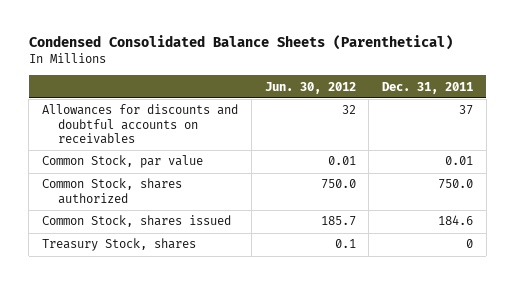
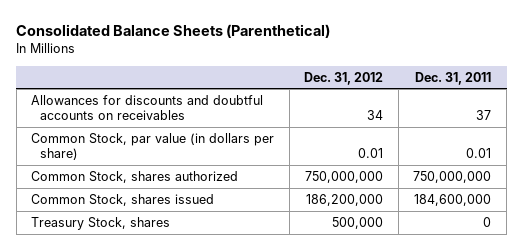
- Condensed Consolidated Balance Sheets (Parenthetical)
+ Consolidated Balance Sheets (Parenthetical)
- | Jun. 30, 2012 | Dec. 31, 2011
+ | Dec. 31, 2012 | Dec. 31, 2011
- Common Stock, par value | 0.01 | 0.01
- Common Stock, shares authorized | 750.0 | 750.0
- Common Stock, shares issued | 185.7 | 184.6
+ Common Stock, par value (in dollars per share) | 0.01 | 0.01
+ Common Stock, shares authorized | 750,000,000 | 750,000,000
+ Common Stock, shares issued | 186,200,000 | 184,600,000

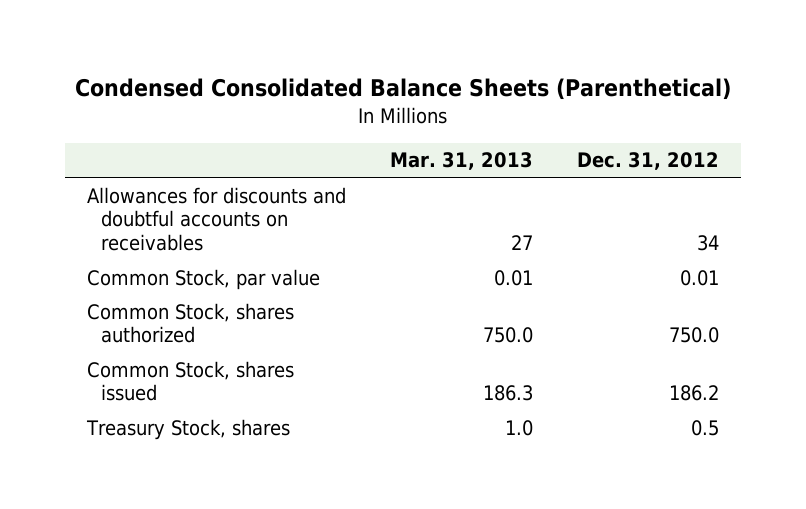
- Consolidated Balance Sheets (Parenthetical)
+ Condensed Consolidated Balance Sheets (Parenthetical)
- | Dec. 31, 2012 | Dec. 31, 2011
+ | Mar. 31, 2013 | Dec. 31, 2012
- Common Stock, par value (in dollars per share) | 0.01 | 0.01
- Common Stock, shares authorized | 750,000,000 | 750,000,000
- Common Stock, shares issued | 186,200,000 | 184,600,000
- Treasury Stock, shares | 500,000 | 0
+ Common Stock, par value | 0.01 | 0.01
+ Common Stock, shares authorized | 750.0 | 750.0
+ Common Stock, shares issued | 186.3 | 186.2
+ Treasury Stock, shares | 1.0 | 0.5

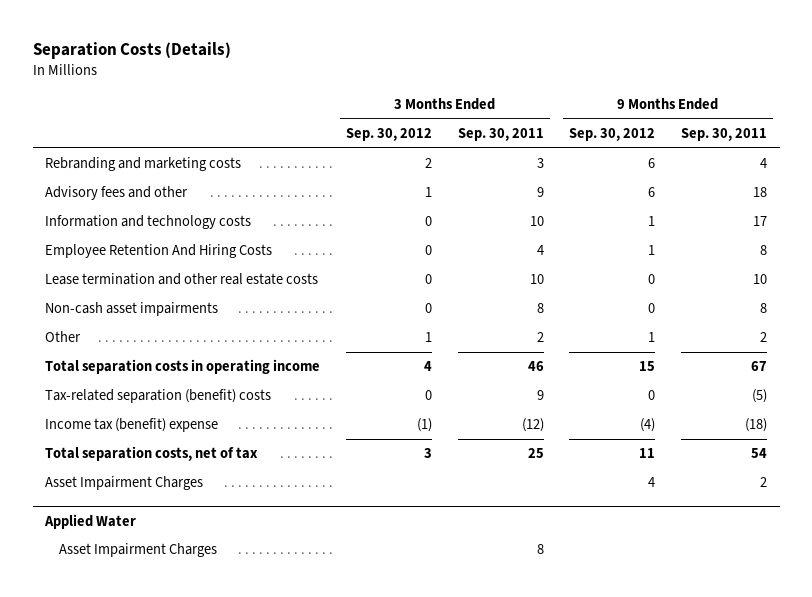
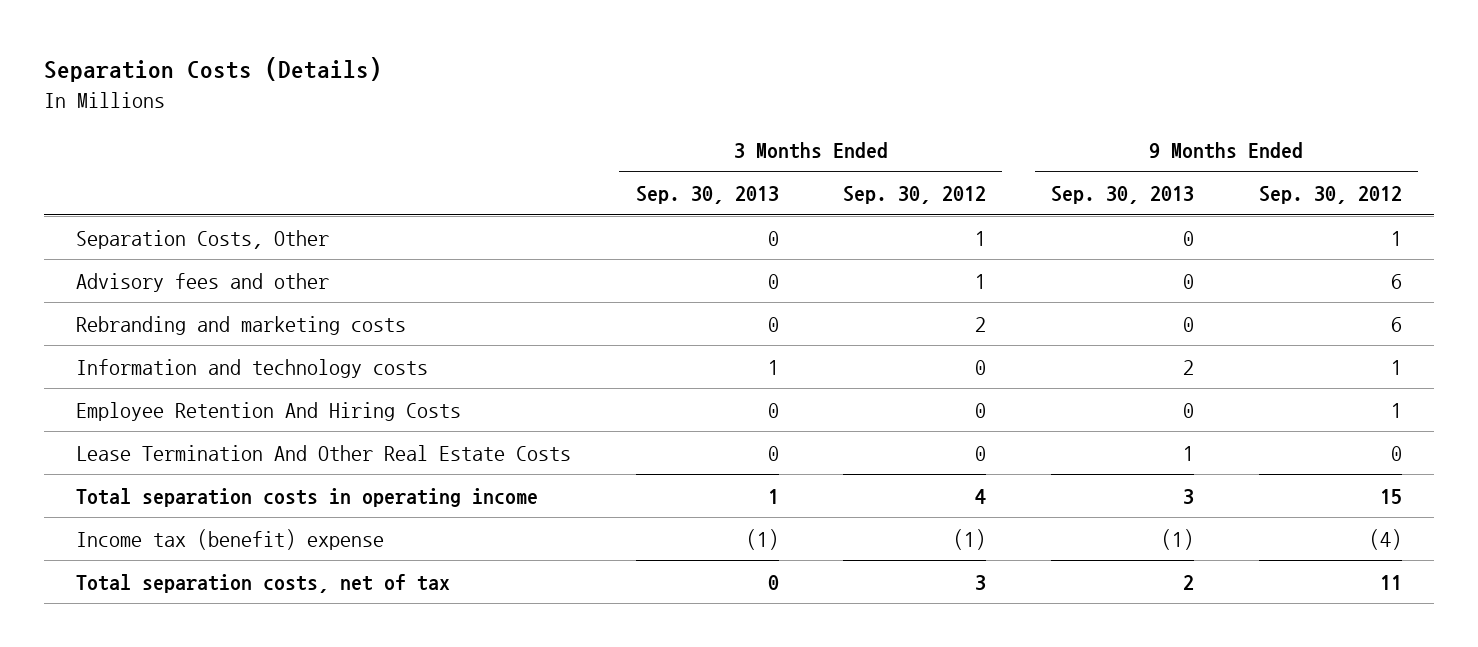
- | 3 Months Ended Sep. 30, 2012 | 3 Months Ended Sep. 30, 2011 | 9 Months Ended Sep. 30, 2012 | 9 Months Ended Sep. 30, 2011
+ | 3 Months Ended Sep. 30, 2013 | 3 Months Ended Sep. 30, 2012 | 9 Months Ended Sep. 30, 2013 | 9 Months Ended Sep. 30, 2012
+ Separation Costs, Other | 0 | 1 | 0 | 1
moved down: Rebranding and marketing costs | 0 | 2 | 0 | 6
- Lease termination and other real estate costs | 0 | 10 | 0 | 10
- Non-cash asset impairments | 0 | 8 | 0 | 8
- Other | 1 | 2 | 1 | 2
+ Lease Termination And Other Real Estate Costs | 0 | 0 | 1 | 0
- Tax-related separation (benefit) costs | 0 | 9 | 0 | (5)
- Asset Impairment Charges | | | 4 | 2
- Applied Water
- Asset Impairment Charges | | 8 | |

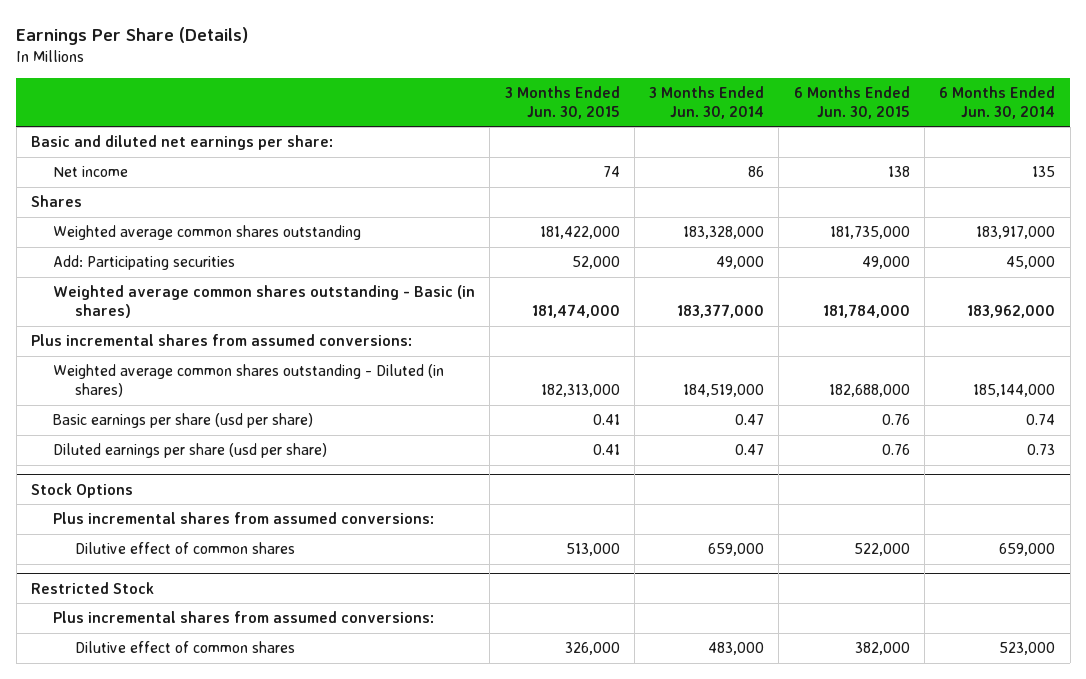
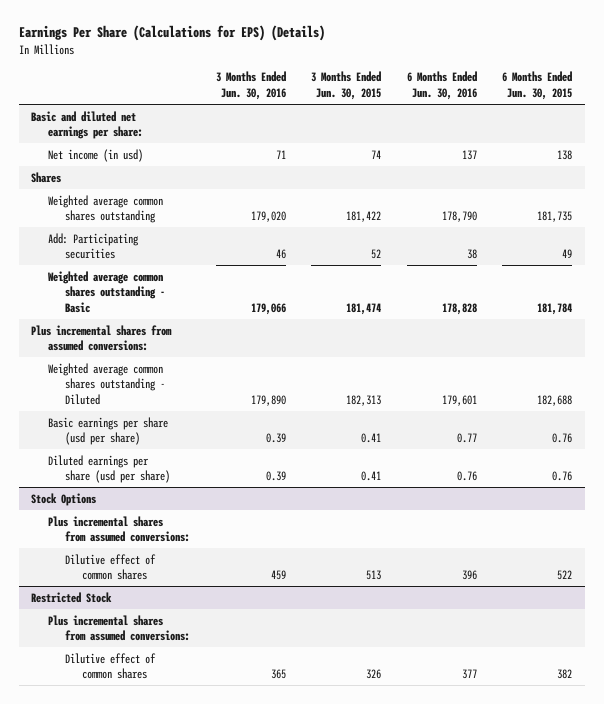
- Earnings Per Share (Details)
+ Earnings Per Share (Calculations for EPS) (Details)
- | 3 Months Ended Jun. 30, 2015 | 3 Months Ended Jun. 30, 2014 | 6 Months Ended Jun. 30, 2015 | 6 Months Ended Jun. 30, 2014
+ | 3 Months Ended Jun. 30, 2016 | 3 Months Ended Jun. 30, 2015 | 6 Months Ended Jun. 30, 2016 | 6 Months Ended Jun. 30, 2015
- Net income | 74 | 86 | 138 | 135
+ Net income (in usd) | 71 | 74 | 137 | 138
- Weighted average common shares outstanding | 181,422,000 | 183,328,000 | 181,735,000 | 183,917,000
- Add: Participating securities | 52,000 | 49,000 | 49,000 | 45,000
- Weighted average common shares outstanding - Basic (in shares) | 181,474,000 | 183,377,000 | 181,784,000 | 183,962,000
+ Weighted average common shares outstanding | 179,020 | 181,422 | 178,790 | 181,735
+ Add: Participating securities | 46 | 52 | 38 | 49
+ Weighted average common shares outstanding - Basic | 179,066 | 181,474 | 178,828 | 181,784
- Weighted average common shares outstanding - Diluted (in shares) | 182,313,000 | 184,519,000 | 182,688,000 | 185,144,000
+ Weighted average common shares outstanding - Diluted | 179,890 | 182,313 | 179,601 | 182,688
@ Stock Options
- Dilutive effect of common shares | 513,000 | 659,000 | 522,000 | 659,000
+ Dilutive effect of common shares | 459 | 513 | 396 | 522
@ Restricted Stock
- Dilutive effect of common shares | 326,000 | 483,000 | 382,000 | 523,000
+ Dilutive effect of common shares | 365 | 326 | 377 | 382

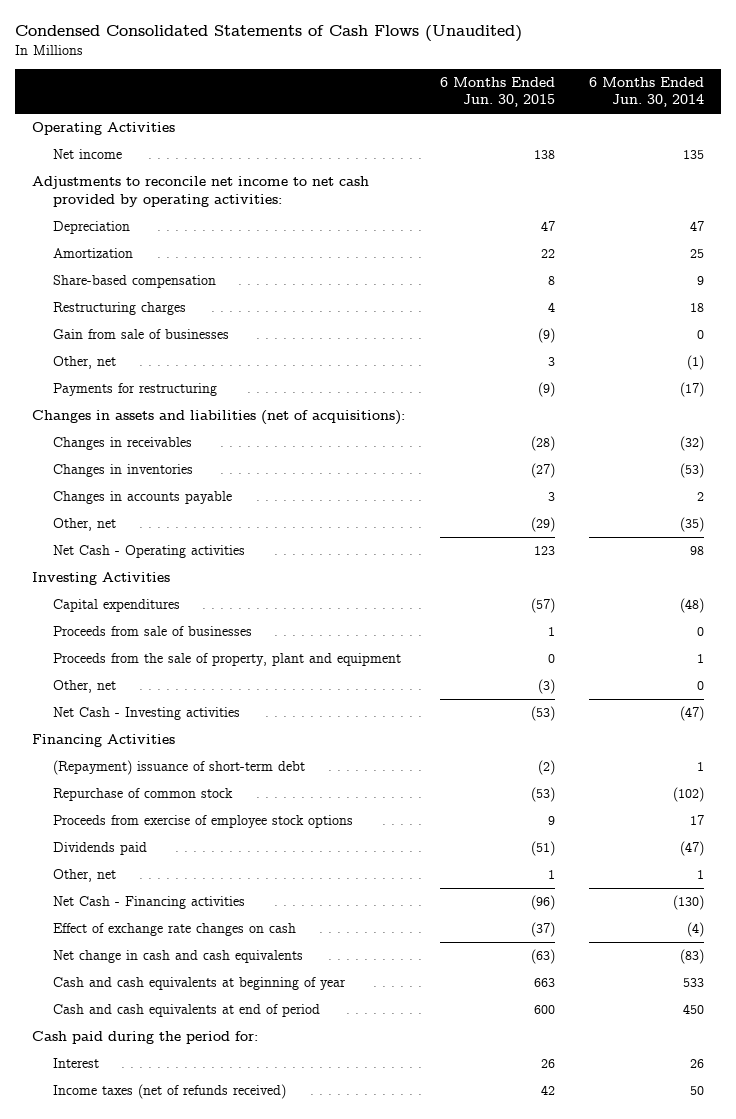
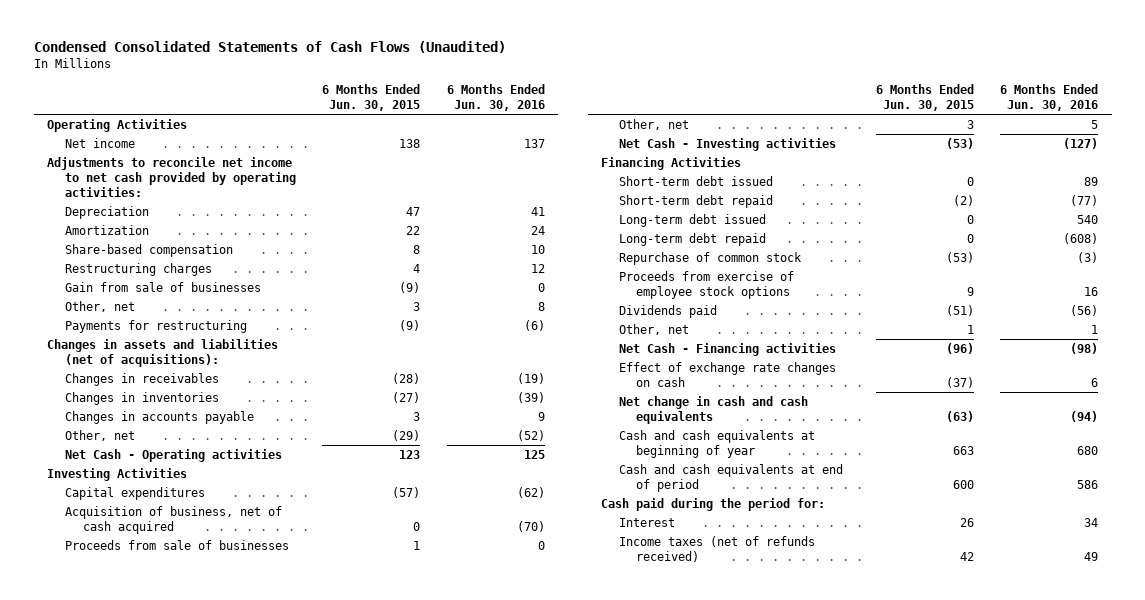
- | 6 Months Ended Jun. 30, 2015 | 6 Months Ended Jun. 30, 2014
+ | 6 Months Ended Jun. 30, 2015 | 6 Months Ended Jun. 30, 2016
+ Acquisition of business, net of cash acquired | 0 | (70)
- Proceeds from the sale of property, plant and equipment | 0 | 1
- Other, net | (3) | 0
+ Other, net | 3 | 5
- (Repayment) issuance of short-term debt | (2) | 1
+ Short-term debt issued | 0 | 89
+ Short-term debt repaid | (2) | (77)
+ Long-term debt issued | 0 | 540
+ Long-term debt repaid | 0 | (608)

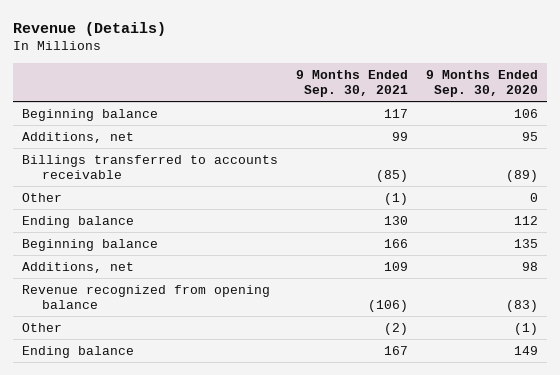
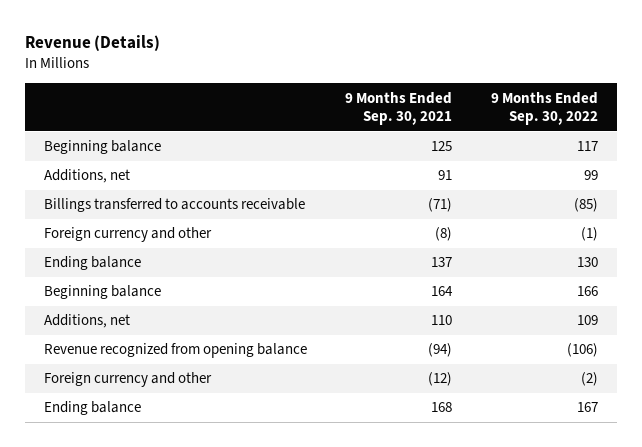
- | 9 Months Ended Sep. 30, 2021 | 9 Months Ended Sep. 30, 2020
+ | 9 Months Ended Sep. 30, 2021 | 9 Months Ended Sep. 30, 2022
- Beginning balance | 117 | 106
- Additions, net | 99 | 95
- Billings transferred to accounts receivable | (85) | (89)
- Other | (1) | 0
- Ending balance | 130 | 112
- Beginning balance | 166 | 135
- Additions, net | 109 | 98
- Revenue recognized from opening balance | (106) | (83)
- Other | (2) | (1)
- Ending balance | 167 | 149
+ Beginning balance | 125 | 117
+ Additions, net | 91 | 99
+ Billings transferred to accounts receivable | (71) | (85)
+ Foreign currency and other | (8) | (1)
+ Ending balance | 137 | 130
+ Beginning balance | 164 | 166
+ Additions, net | 110 | 109
+ Revenue recognized from opening balance | (94) | (106)
+ Foreign currency and other | (12) | (2)
+ Ending balance | 168 | 167

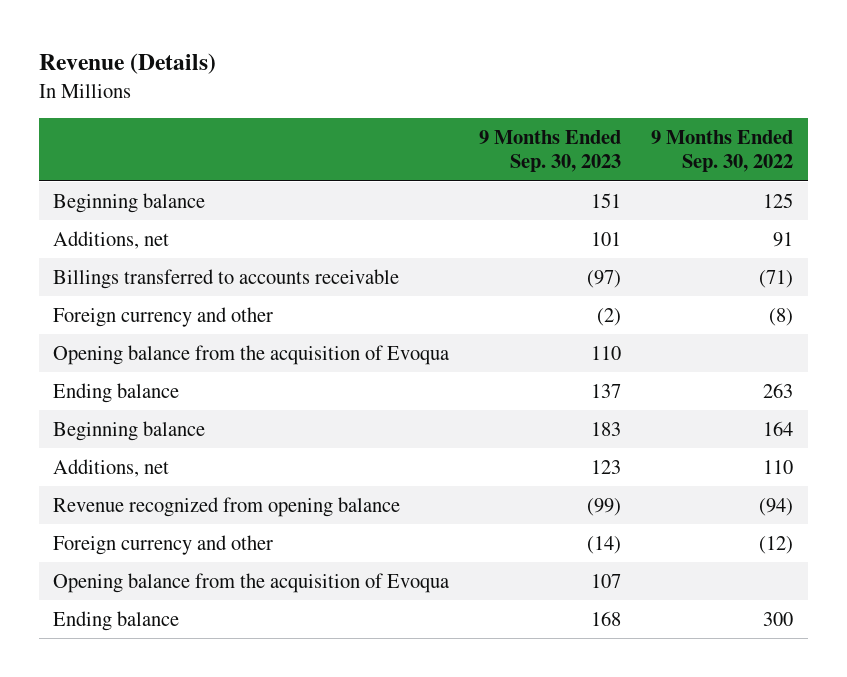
- | 9 Months Ended Sep. 30, 2021 | 9 Months Ended Sep. 30, 2022
+ | 9 Months Ended Sep. 30, 2023 | 9 Months Ended Sep. 30, 2022
- Beginning balance | 125 | 117
- Additions, net | 91 | 99
- Billings transferred to accounts receivable | (71) | (85)
- Foreign currency and other | (8) | (1)
- Ending balance | 137 | 130
- Beginning balance | 164 | 166
- Additions, net | 110 | 109
- Revenue recognized from opening balance | (94) | (106)
- Foreign currency and other | (12) | (2)
- Ending balance | 168 | 167
+ Beginning balance | 151 | 125
+ Additions, net | 101 | 91
+ Billings transferred to accounts receivable | (97) | (71)
+ Foreign currency and other | (2) | (8)
+ Opening balance from the acquisition of Evoqua | 110 |
+ Ending balance | 137 | 263
+ Beginning balance | 183 | 164
+ Additions, net | 123 | 110
+ Revenue recognized from opening balance | (99) | (94)
+ Foreign currency and other | (14) | (12)
+ Opening balance from the acquisition of Evoqua | 107 |
+ Ending balance | 168 | 300

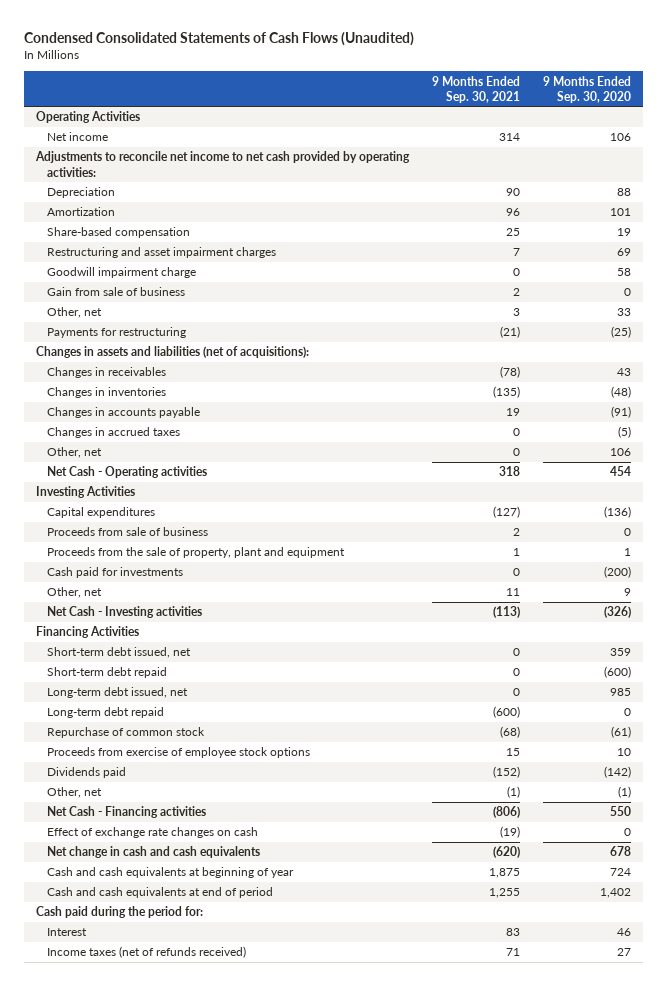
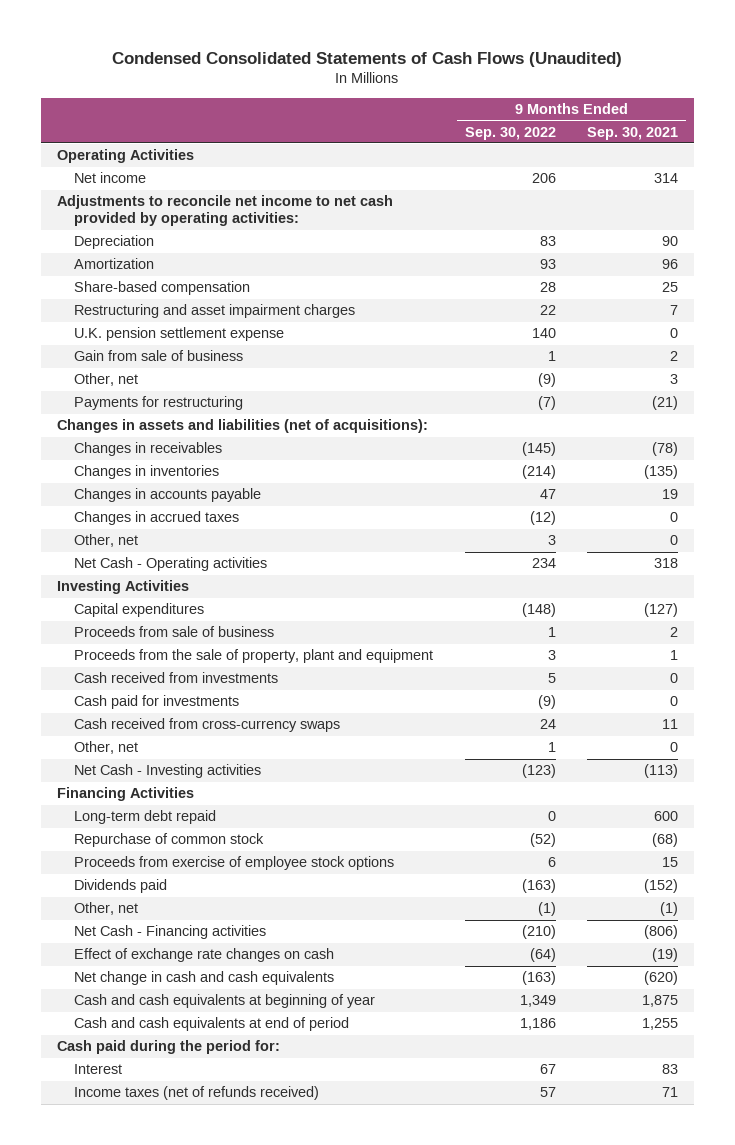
- | 9 Months Ended Sep. 30, 2021 | 9 Months Ended Sep. 30, 2020
+ | 9 Months Ended Sep. 30, 2022 | 9 Months Ended Sep. 30, 2021
- Goodwill impairment charge | 0 | 58
+ U.K. pension settlement expense | 140 | 0
+ Cash received from investments | 5 | 0
- Other, net | 11 | 9
+ Cash received from cross-currency swaps | 24 | 11
+ Other, net | 1 | 0
- Short-term debt issued, net | 0 | 359
- Short-term debt repaid | 0 | (600)
- Long-term debt issued, net | 0 | 985
- Long-term debt repaid | (600) | 0
+ Long-term debt repaid | 0 | 600

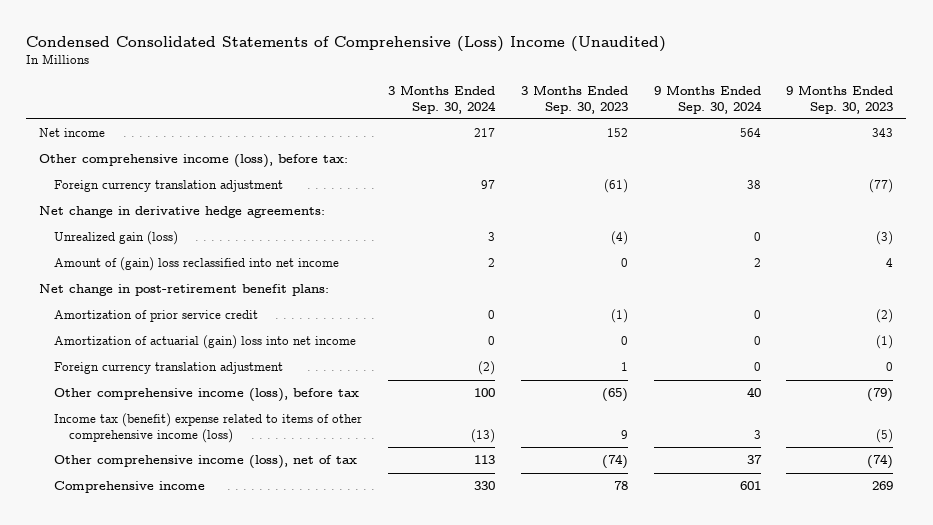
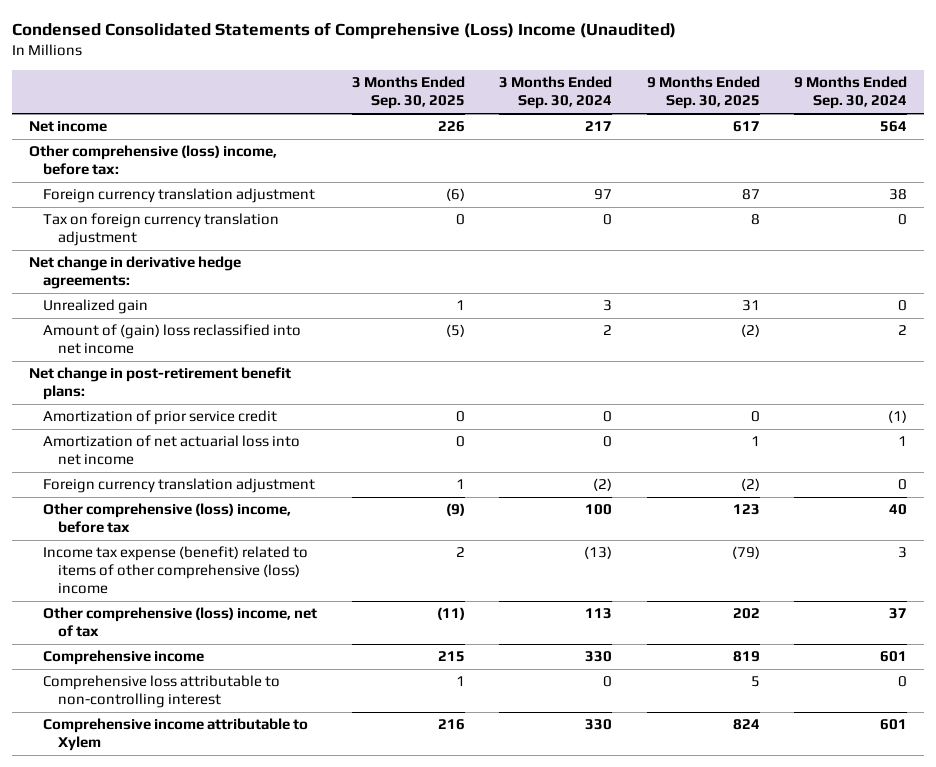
- | 3 Months Ended Sep. 30, 2024 | 3 Months Ended Sep. 30, 2023 | 9 Months Ended Sep. 30, 2024 | 9 Months Ended Sep. 30, 2023
+ | 3 Months Ended Sep. 30, 2025 | 3 Months Ended Sep. 30, 2024 | 9 Months Ended Sep. 30, 2025 | 9 Months Ended Sep. 30, 2024
- Other comprehensive income (loss), before tax:
+ Other comprehensive (loss) income, before tax:
+ Tax on foreign currency translation adjustment | 0 | 0 | 8 | 0
- Unrealized gain (loss) | 3 | (4) | 0 | (3)
+ Unrealized gain | 1 | 3 | 31 | 0
- Amortization of prior service credit | 0 | (1) | 0 | (2)
- Amortization of actuarial (gain) loss into net income | 0 | 0 | 0 | (1)
+ Amortization of prior service credit | 0 | 0 | 0 | (1)
+ Amortization of net actuarial loss into net income | 0 | 0 | 1 | 1
- Other comprehensive income (loss), before tax | 100 | (65) | 40 | (79)
- Income tax (benefit) expense related to items of other comprehensive income (loss) | (13) | 9 | 3 | (5)
- Other comprehensive income (loss), net of tax | 113 | (74) | 37 | (74)
+ Other comprehensive (loss) income, before tax | (9) | 100 | 123 | 40
+ Income tax expense (benefit) related to items of other comprehensive (loss) income | 2 | (13) | (79) | 3
+ Other comprehensive (loss) income, net of tax | (11) | 113 | 202 | 37
+ Comprehensive loss attributable to non-controlling interest | 1 | 0 | 5 | 0
+ Comprehensive income attributable to Xylem | 216 | 330 | 824 | 601

